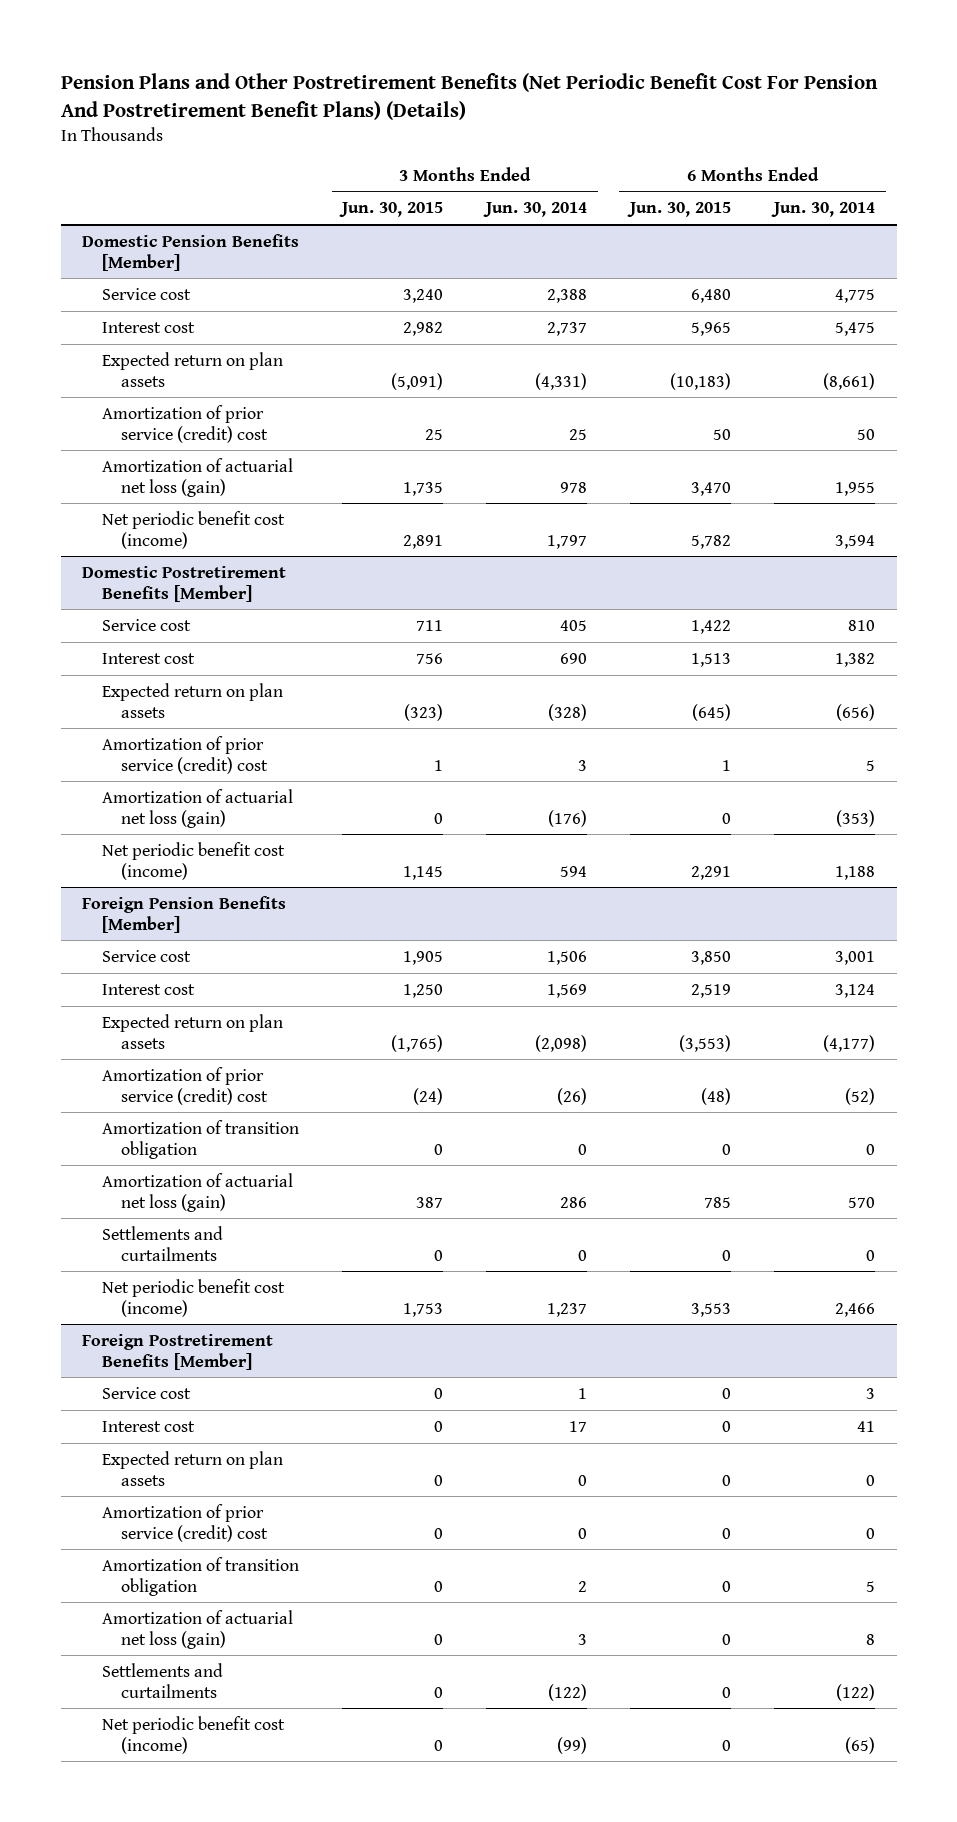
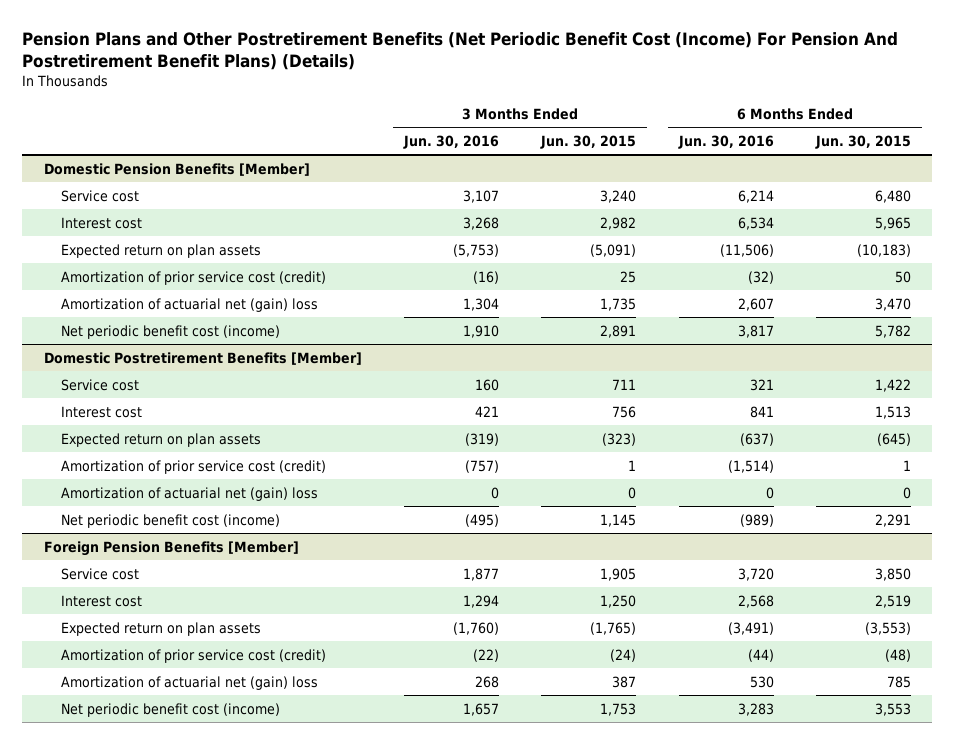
- Pension Plans and Other Postretirement Benefits (Net Periodic Benefit Cost For Pension And Postretirement Benefit Plans) (Details)
+ Pension Plans and Other Postretirement Benefits (Net Periodic Benefit Cost (Income) For Pension And Postretirement Benefit Plans) (Details)
- | 3 Months Ended Jun. 30, 2015 | 3 Months Ended Jun. 30, 2014 | 6 Months Ended Jun. 30, 2015 | 6 Months Ended Jun. 30, 2014
+ | 3 Months Ended Jun. 30, 2016 | 3 Months Ended Jun. 30, 2015 | 6 Months Ended Jun. 30, 2016 | 6 Months Ended Jun. 30, 2015
@ Domestic Pension Benefits [Member]
- Amortization of prior service (credit) cost | 25 | 25 | 50 | 50
- Amortization of actuarial net loss (gain) | 1,735 | 978 | 3,470 | 1,955
+ Amortization of prior service cost (credit) | (16) | 25 | (32) | 50
+ Amortization of actuarial net (gain) loss | 1,304 | 1,735 | 2,607 | 3,470
@ Domestic Postretirement Benefits [Member]
- Amortization of prior service (credit) cost | 1 | 3 | 1 | 5
- Amortization of actuarial net loss (gain) | 0 | (176) | 0 | (353)
+ Amortization of prior service cost (credit) | (757) | 1 | (1,514) | 1
+ Amortization of actuarial net (gain) loss | 0 | 0 | 0 | 0
@ Foreign Pension Benefits [Member]
- Amortization of prior service (credit) cost | (24) | (26) | (48) | (52)
- Amortization of transition obligation | 0 | 0 | 0 | 0
- Amortization of actuarial net loss (gain) | 387 | 286 | 785 | 570
- Settlements and curtailments | 0 | 0 | 0 | 0
+ Amortization of prior service cost (credit) | (22) | (24) | (44) | (48)
+ Amortization of actuarial net (gain) loss | 268 | 387 | 530 | 785
- Foreign Postretirement Benefits [Member]
- Service cost | 0 | 1 | 0 | 3
- Interest cost | 0 | 17 | 0 | 41
- Expected return on plan assets | 0 | 0 | 0 | 0
- Amortization of prior service (credit) cost | 0 | 0 | 0 | 0
- Amortization of transition obligation | 0 | 2 | 0 | 5
- Amortization of actuarial net loss (gain) | 0 | 3 | 0 | 8
- Settlements and curtailments | 0 | (122) | 0 | (122)
- Net periodic benefit cost (income) | 0 | (99) | 0 | (65)

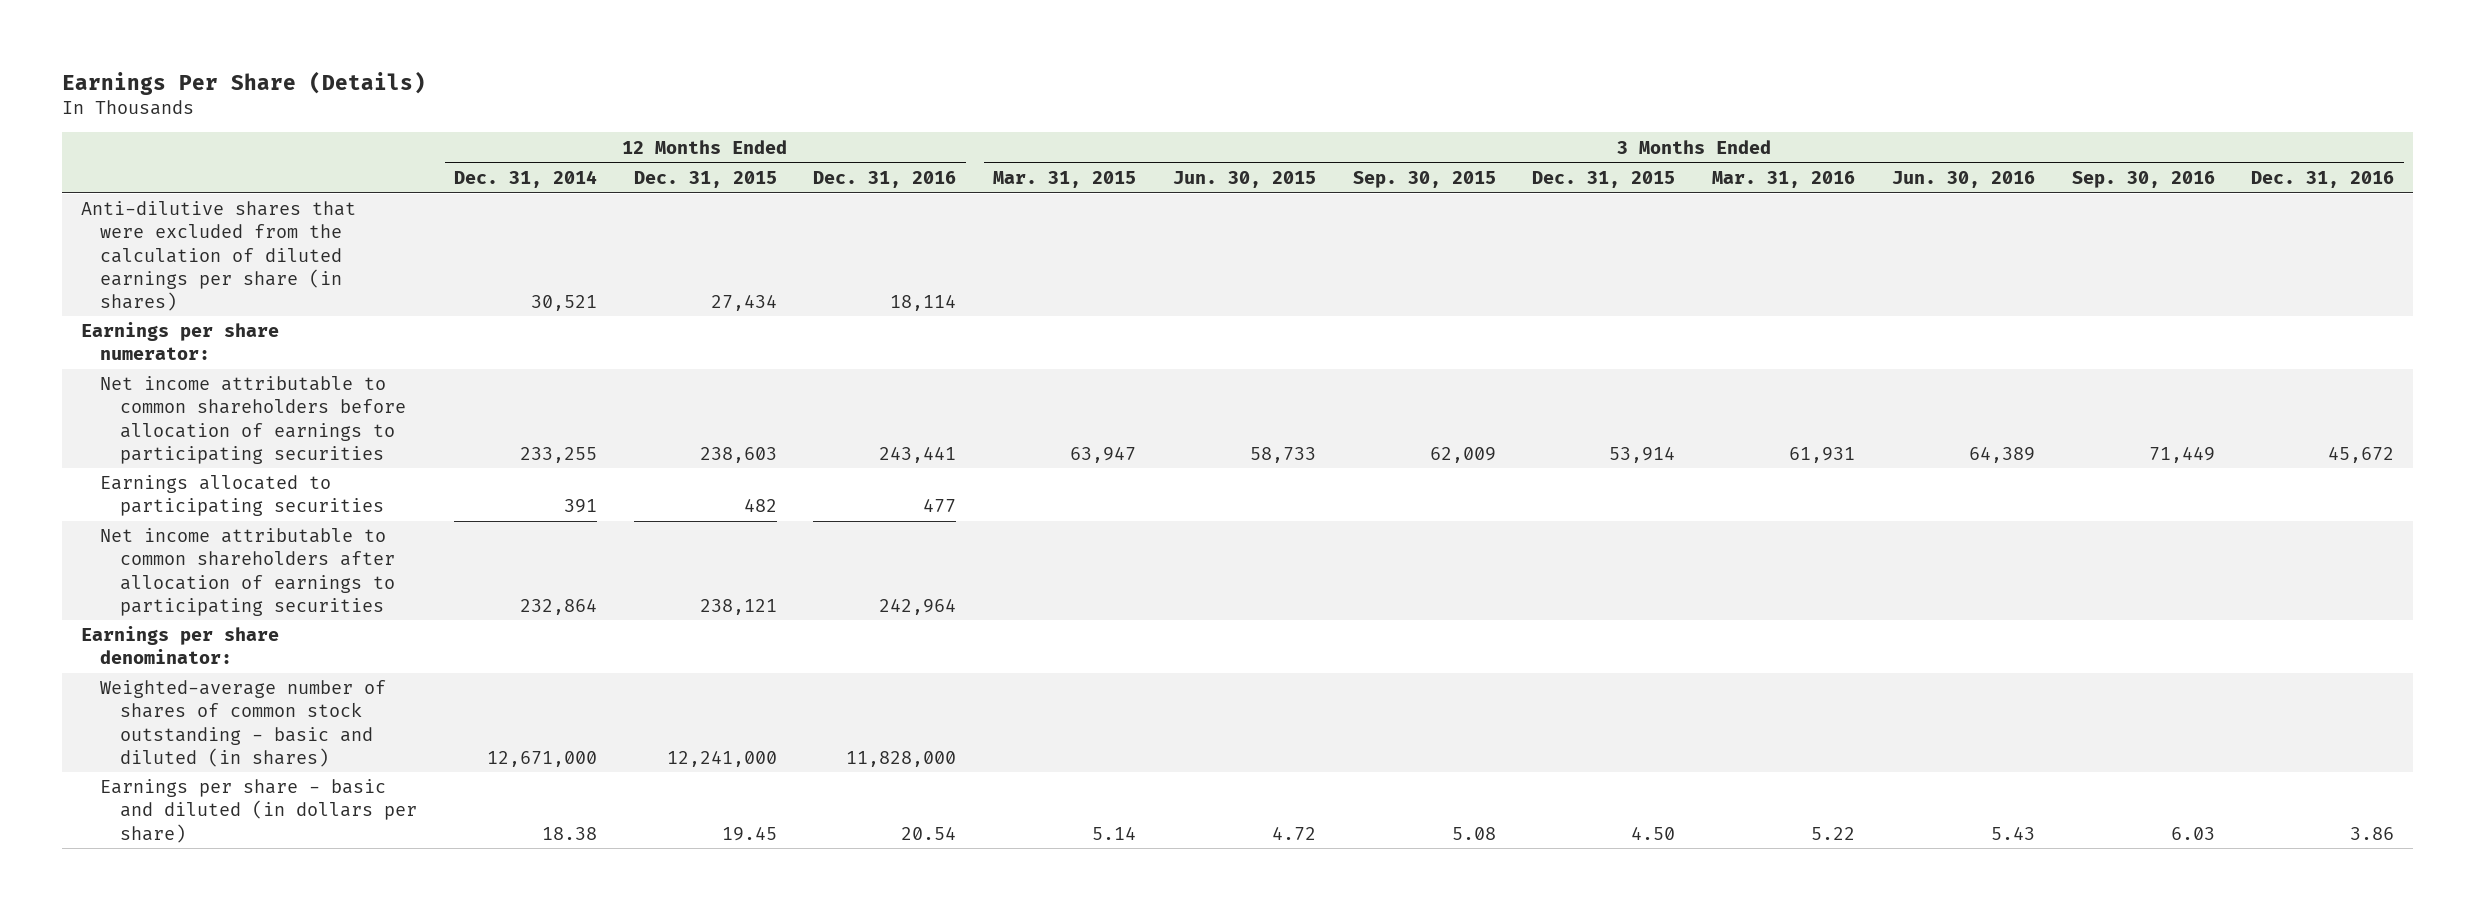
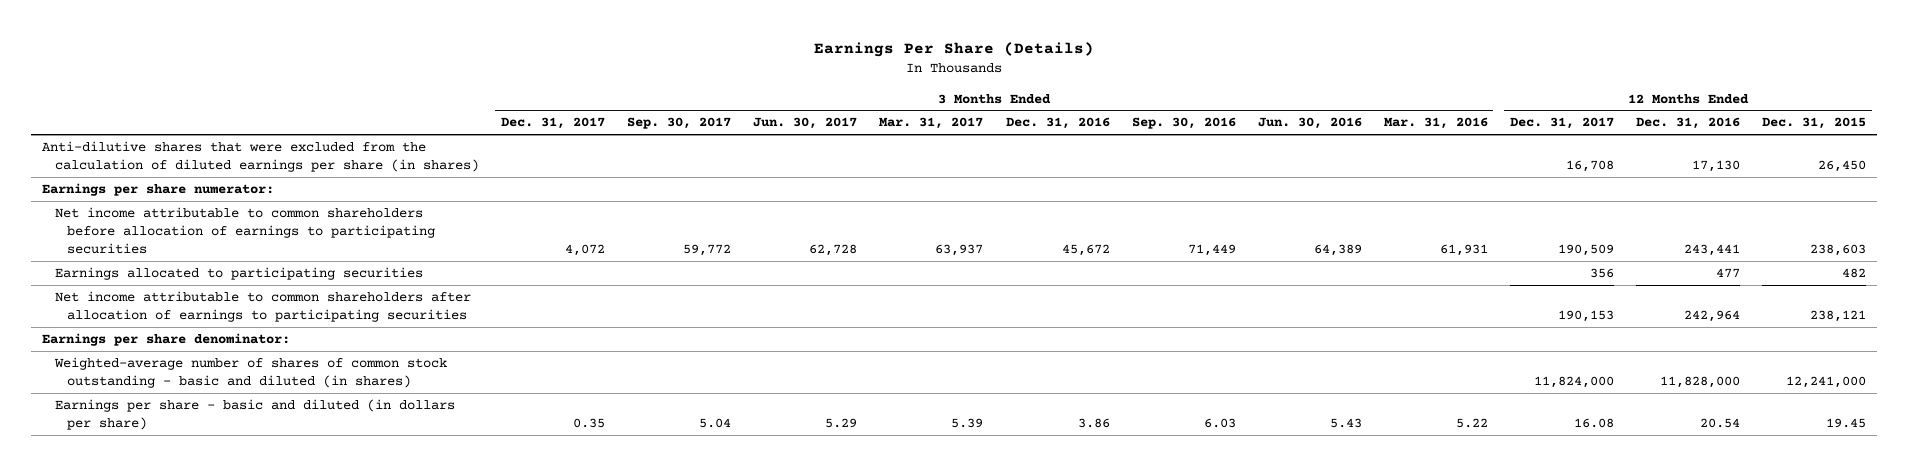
- | 12 Months Ended Dec. 31, 2014 | 12 Months Ended Dec. 31, 2015 | 12 Months Ended Dec. 31, 2016 | 3 Months Ended Mar. 31, 2015 | 3 Months Ended Jun. 30, 2015 | 3 Months Ended Sep. 30, 2015 | 3 Months Ended Dec. 31, 2015 | 3 Months Ended Mar. 31, 2016 | 3 Months Ended Jun. 30, 2016 | 3 Months Ended Sep. 30, 2016 | 3 Months Ended Dec. 31, 2016
+ | 3 Months Ended Dec. 31, 2017 | 3 Months Ended Sep. 30, 2017 | 3 Months Ended Jun. 30, 2017 | 3 Months Ended Mar. 31, 2017 | 3 Months Ended Dec. 31, 2016 | 3 Months Ended Sep. 30, 2016 | 3 Months Ended Jun. 30, 2016 | 3 Months Ended Mar. 31, 2016 | 12 Months Ended Dec. 31, 2017 | 12 Months Ended Dec. 31, 2016 | 12 Months Ended Dec. 31, 2015
- Anti-dilutive shares that were excluded from the calculation of diluted earnings per share (in shares) | 30,521 | 27,434 | 18,114 | | | | | | | |
+ Anti-dilutive shares that were excluded from the calculation of diluted earnings per share (in shares) | | | | | | | | | 16,708 | 17,130 | 26,450

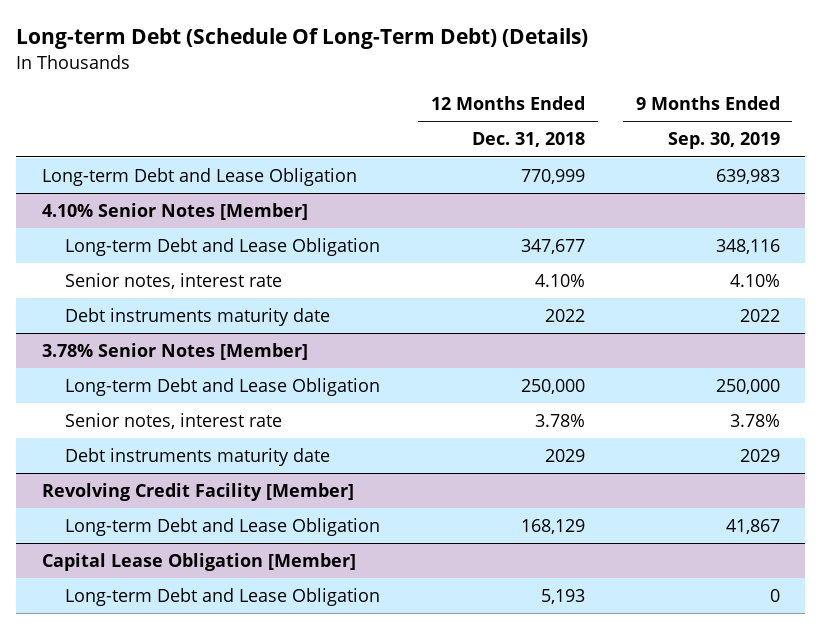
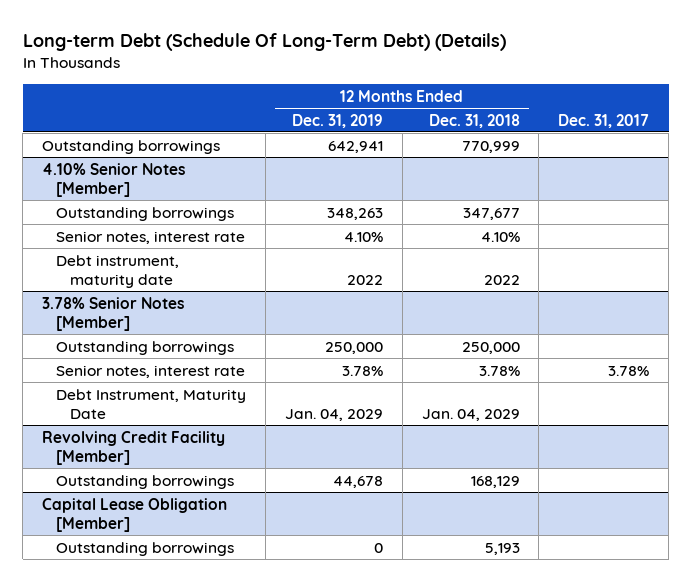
- | 12 Months Ended Dec. 31, 2018 | 9 Months Ended Sep. 30, 2019
+ | 12 Months Ended Dec. 31, 2019 | 12 Months Ended Dec. 31, 2018 | Dec. 31, 2017
- Long-term Debt and Lease Obligation | 770,999 | 639,983
+ Outstanding borrowings | 642,941 | 770,999 |
@ 4.10% Senior Notes [Member]
- Long-term Debt and Lease Obligation | 347,677 | 348,116
+ Outstanding borrowings | 348,263 | 347,677 |
- Debt instruments maturity date | 2022 | 2022
+ Debt instrument, maturity date | 2022 | 2022 |
@ 3.78% Senior Notes [Member]
- Long-term Debt and Lease Obligation | 250,000 | 250,000
+ Outstanding borrowings | 250,000 | 250,000 |
- Debt instruments maturity date | 2029 | 2029
+ Debt Instrument, Maturity Date | Jan. 04, 2029 | Jan. 04, 2029 |
@ Revolving Credit Facility [Member]
- Long-term Debt and Lease Obligation | 168,129 | 41,867
+ Outstanding borrowings | 44,678 | 168,129 |
@ Capital Lease Obligation [Member]
- Long-term Debt and Lease Obligation | 5,193 | 0
+ Outstanding borrowings | 0 | 5,193 |

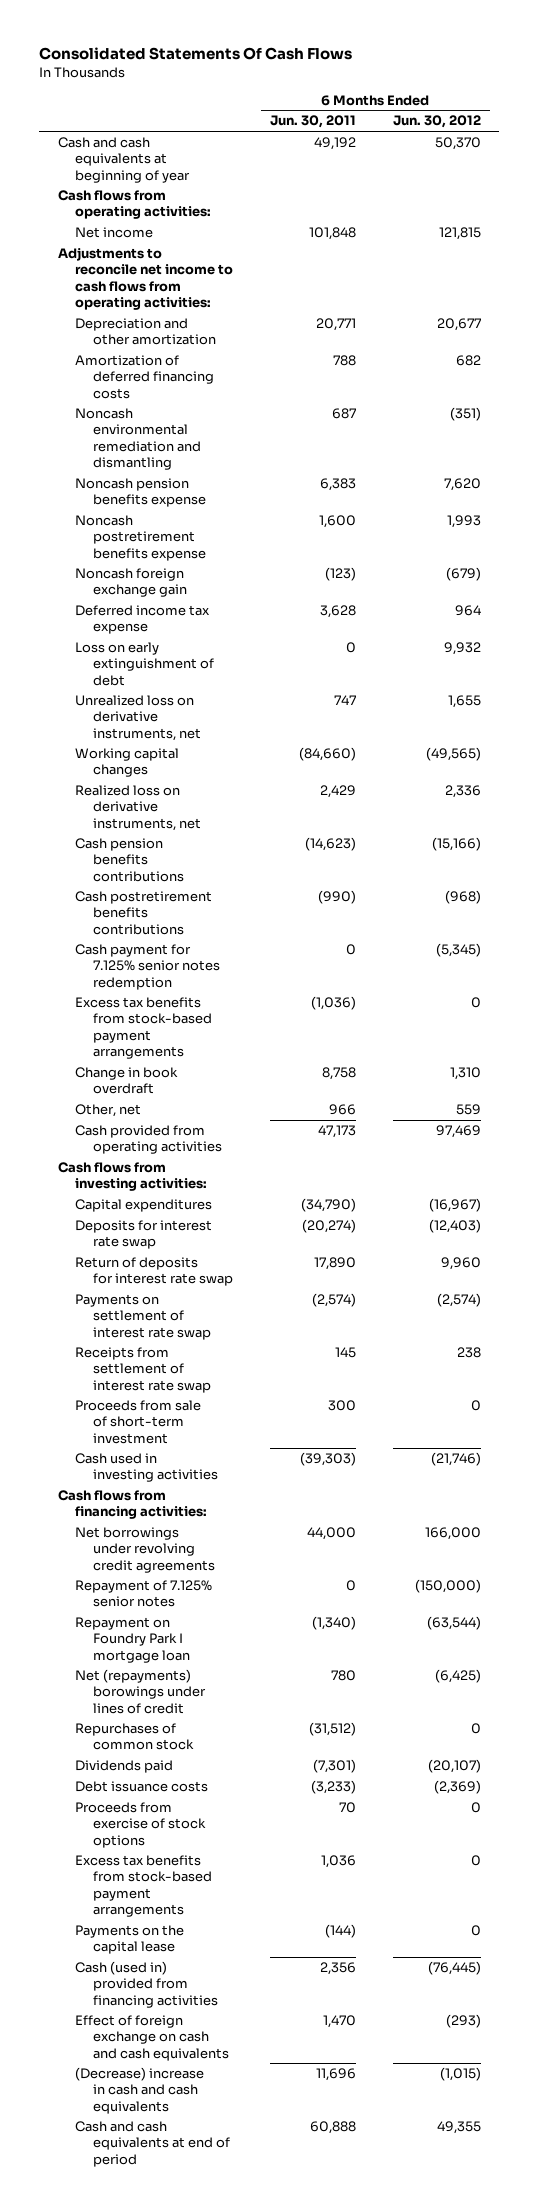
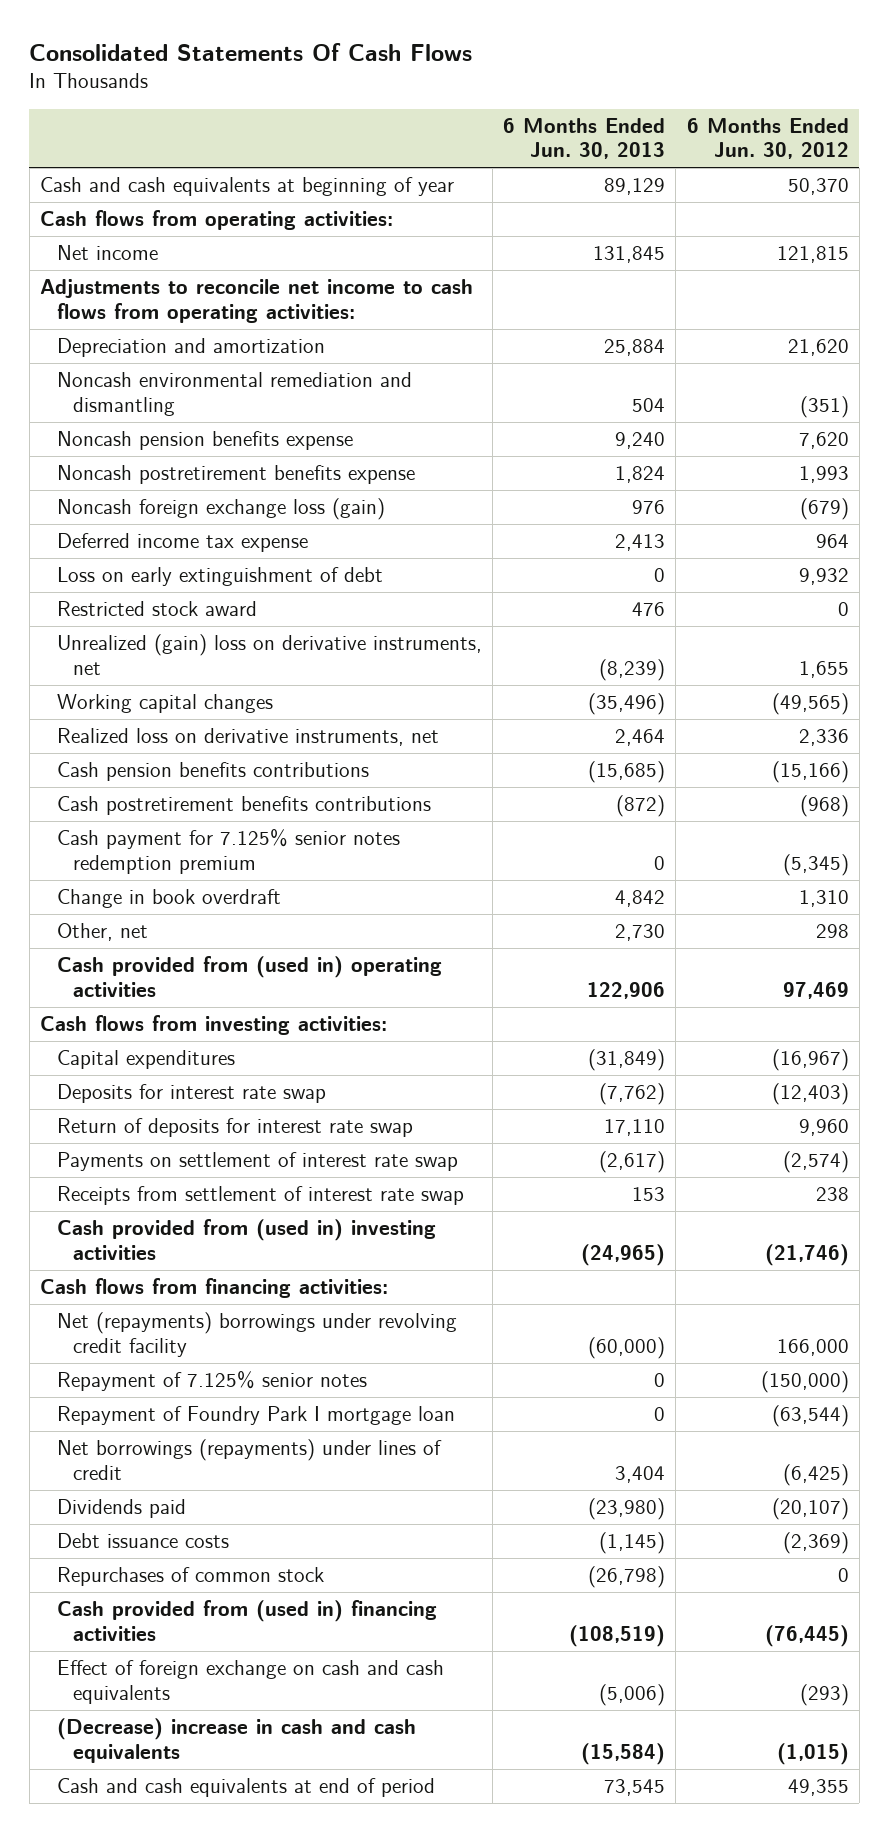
- | 6 Months Ended Jun. 30, 2011 | 6 Months Ended Jun. 30, 2012
+ | 6 Months Ended Jun. 30, 2013 | 6 Months Ended Jun. 30, 2012
- Depreciation and other amortization | 20,771 | 20,677
- Amortization of deferred financing costs | 788 | 682
+ Depreciation and amortization | 25,884 | 21,620
- Noncash foreign exchange gain | (123) | (679)
+ Noncash foreign exchange loss (gain) | 976 | (679)
- Unrealized loss on derivative instruments, net | 747 | 1,655
+ Restricted stock award | 476 | 0
+ Unrealized (gain) loss on derivative instruments, net | (8,239) | 1,655
- Cash payment for 7.125% senior notes redemption | 0 | (5,345)
- Excess tax benefits from stock-based payment arrangements | (1,036) | 0
+ Cash payment for 7.125% senior notes redemption premium | 0 | (5,345)
- Other, net | 966 | 559
- Cash provided from operating activities | 47,173 | 97,469
+ Other, net | 2,730 | 298
+ Cash provided from (used in) operating activities | 122,906 | 97,469
- Proceeds from sale of short-term investment | 300 | 0
- Cash used in investing activities | (39,303) | (21,746)
+ Cash provided from (used in) investing activities | (24,965) | (21,746)
- Net borrowings under revolving credit agreements | 44,000 | 166,000
+ Net (repayments) borrowings under revolving credit facility | (60,000) | 166,000
- Repayment on Foundry Park I mortgage loan | (1,340) | (63,544)
- Net (repayments) borowings under lines of credit | 780 | (6,425)
+ Repayment of Foundry Park I mortgage loan | 0 | (63,544)
+ Net borrowings (repayments) under lines of credit | 3,404 | (6,425)
- Proceeds from exercise of stock options | 70 | 0
- Excess tax benefits from stock-based payment arrangements | 1,036 | 0
- Payments on the capital lease | (144) | 0
- Cash (used in) provided from financing activities | 2,356 | (76,445)
moved down: Repurchases of common stock | (26,798) | 0
+ Cash provided from (used in) financing activities | (108,519) | (76,445)

